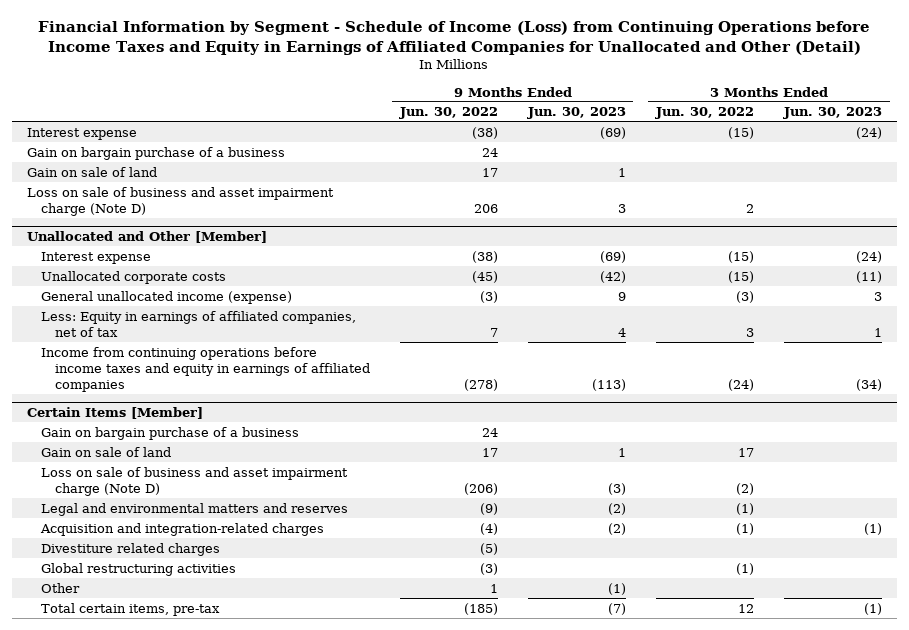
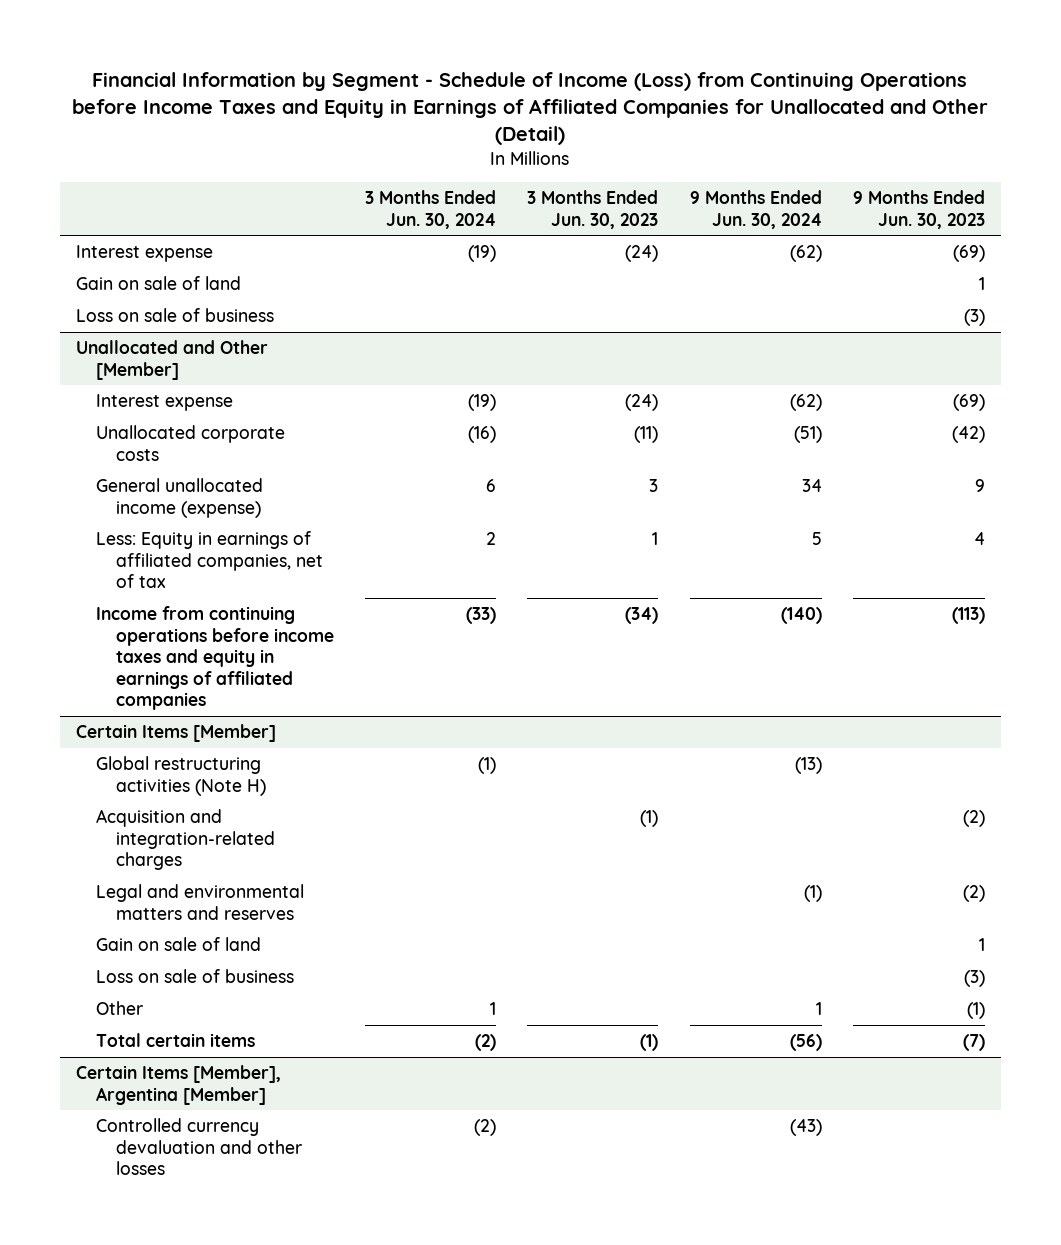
- | 9 Months Ended Jun. 30, 2022 | 9 Months Ended Jun. 30, 2023 | 3 Months Ended Jun. 30, 2022 | 3 Months Ended Jun. 30, 2023
+ | 3 Months Ended Jun. 30, 2024 | 3 Months Ended Jun. 30, 2023 | 9 Months Ended Jun. 30, 2024 | 9 Months Ended Jun. 30, 2023
- Gain on bargain purchase of a business | 24 | | |
- Loss on sale of business and asset impairment charge (Note D) | 206 | 3 | 2 |
+ Loss on sale of business | | | | (3)
@ Certain Items [Member]
- Gain on bargain purchase of a business | 24 | | |
- Loss on sale of business and asset impairment charge (Note D) | (206) | (3) | (2) |
+ Global restructuring activities (Note H) | (1) | | (13) |
- Divestiture related charges | (5) | | |
- Global restructuring activities | (3) | | (1) |
moved down: Legal and environmental matters and reserves | | | (1) | (2)
moved down: Gain on sale of land | | | | 1
+ Loss on sale of business | | | | (3)
- Total certain items, pre-tax | (185) | (7) | 12 | (1)
+ Total certain items | (2) | (1) | (56) | (7)
+ Certain Items [Member], Argentina [Member]
+ Controlled currency devaluation and other losses | (2) | | (43) |

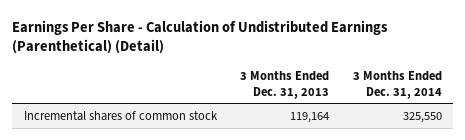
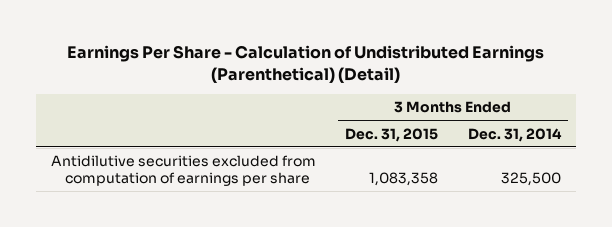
- | 3 Months Ended Dec. 31, 2013 | 3 Months Ended Dec. 31, 2014
+ | 3 Months Ended Dec. 31, 2015 | 3 Months Ended Dec. 31, 2014
- Incremental shares of common stock | 119,164 | 325,550
+ Antidilutive securities excluded from computation of earnings per share | 1,083,358 | 325,500

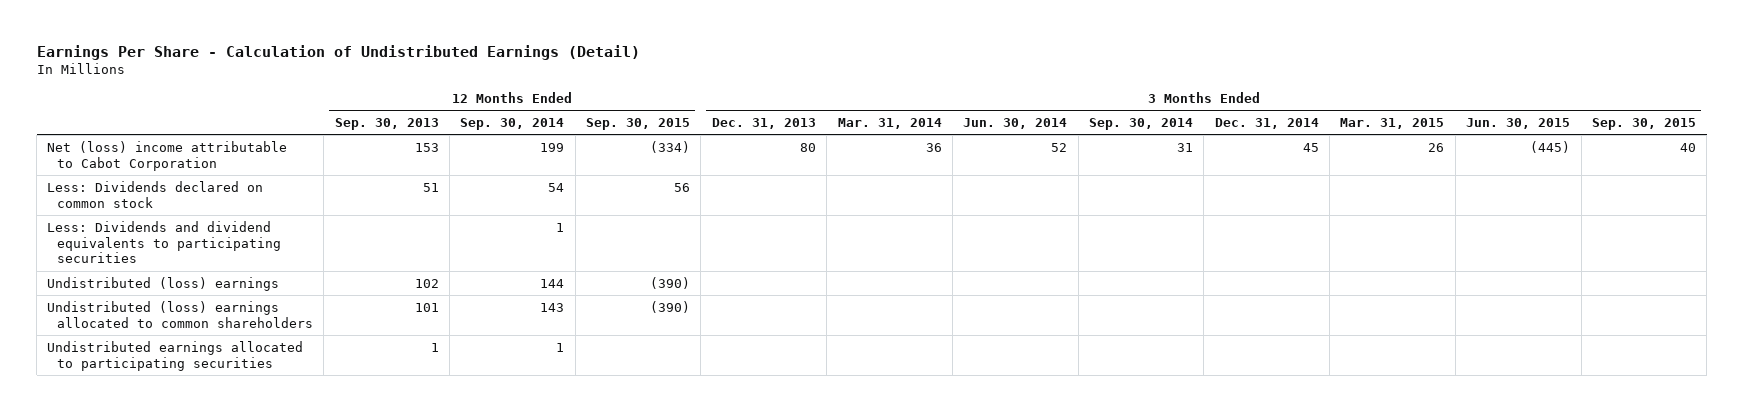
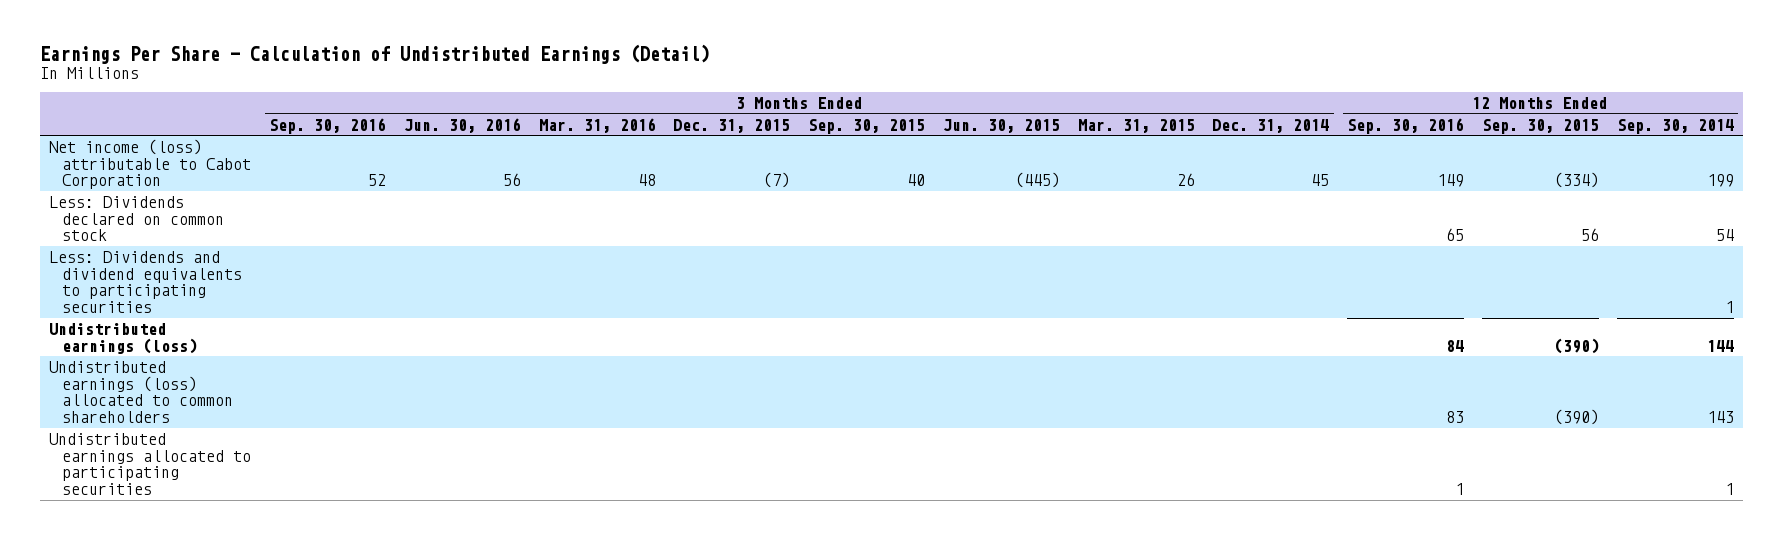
- | 12 Months Ended Sep. 30, 2013 | 12 Months Ended Sep. 30, 2014 | 12 Months Ended Sep. 30, 2015 | 3 Months Ended Dec. 31, 2013 | 3 Months Ended Mar. 31, 2014 | 3 Months Ended Jun. 30, 2014 | 3 Months Ended Sep. 30, 2014 | 3 Months Ended Dec. 31, 2014 | 3 Months Ended Mar. 31, 2015 | 3 Months Ended Jun. 30, 2015 | 3 Months Ended Sep. 30, 2015
+ | 3 Months Ended Sep. 30, 2016 | 3 Months Ended Jun. 30, 2016 | 3 Months Ended Mar. 31, 2016 | 3 Months Ended Dec. 31, 2015 | 3 Months Ended Sep. 30, 2015 | 3 Months Ended Jun. 30, 2015 | 3 Months Ended Mar. 31, 2015 | 3 Months Ended Dec. 31, 2014 | 12 Months Ended Sep. 30, 2016 | 12 Months Ended Sep. 30, 2015 | 12 Months Ended Sep. 30, 2014
- Net (loss) income attributable to Cabot Corporation | 153 | 199 | (334) | 80 | 36 | 52 | 31 | 45 | 26 | (445) | 40
+ Net income (loss) attributable to Cabot Corporation | 52 | 56 | 48 | (7) | 40 | (445) | 26 | 45 | 149 | (334) | 199
- Undistributed (loss) earnings | 102 | 144 | (390) | | | | | | | |
- Undistributed (loss) earnings allocated to common shareholders | 101 | 143 | (390) | | | | | | | |
+ Undistributed earnings (loss) | | | | | | | | | 84 | (390) | 144
+ Undistributed earnings (loss) allocated to common shareholders | | | | | | | | | 83 | (390) | 143

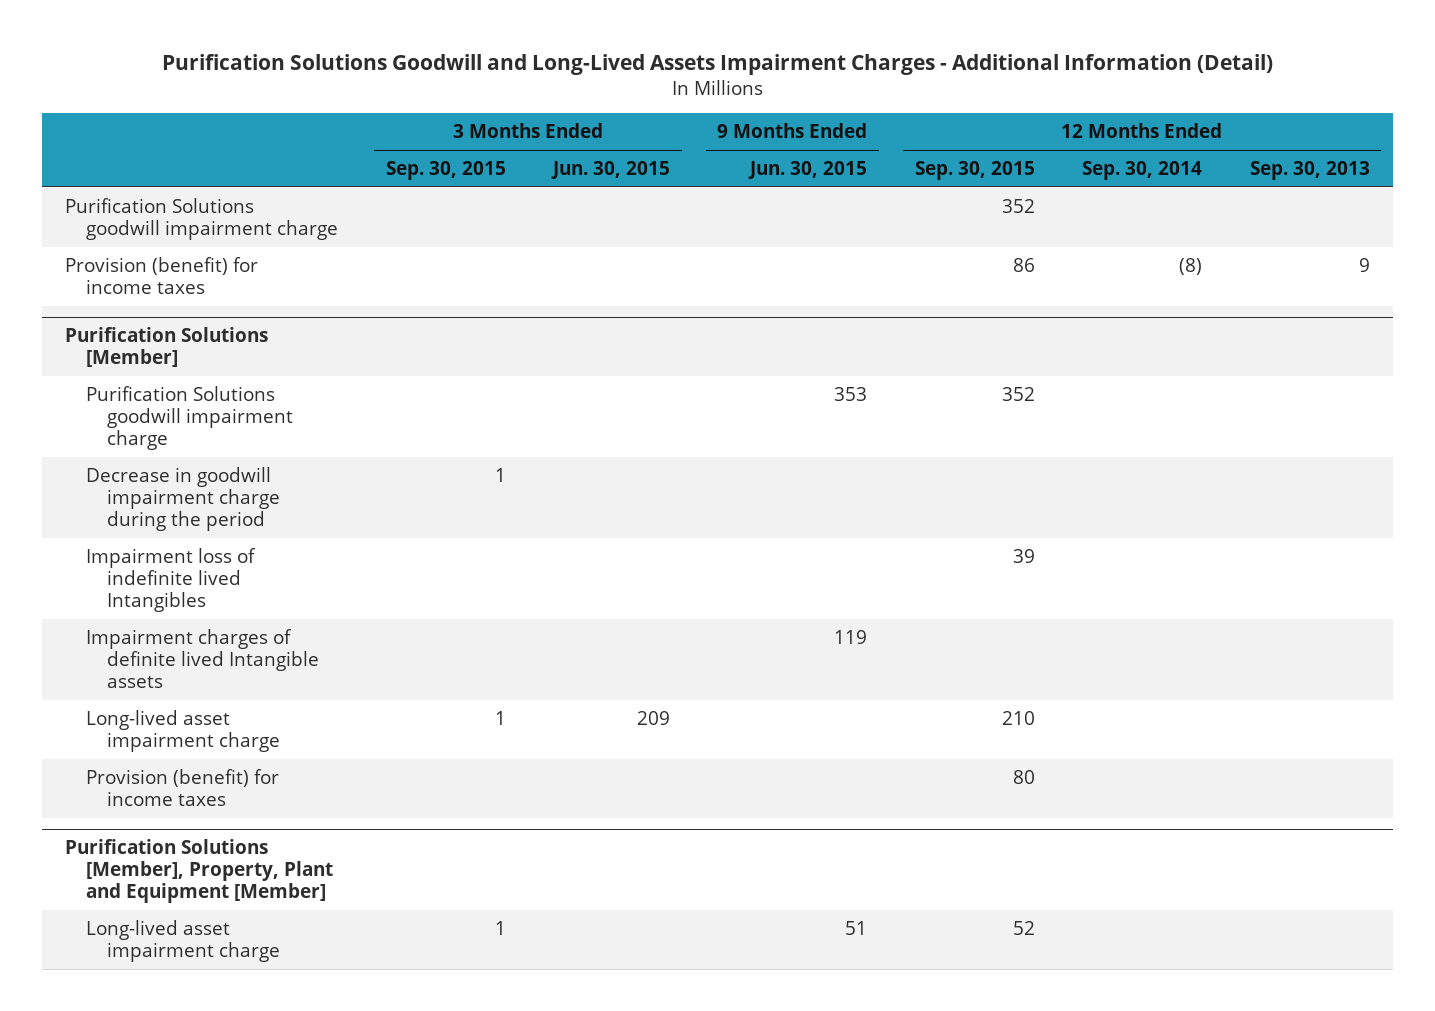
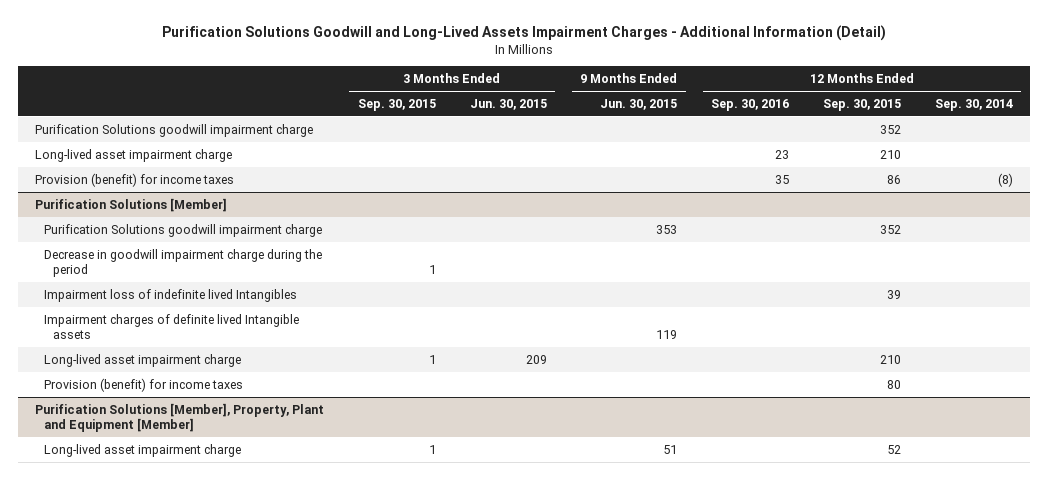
- | 3 Months Ended Sep. 30, 2015 | 3 Months Ended Jun. 30, 2015 | 9 Months Ended Jun. 30, 2015 | 12 Months Ended Sep. 30, 2015 | 12 Months Ended Sep. 30, 2014 | 12 Months Ended Sep. 30, 2013
+ | 3 Months Ended Sep. 30, 2015 | 3 Months Ended Jun. 30, 2015 | 9 Months Ended Jun. 30, 2015 | 12 Months Ended Sep. 30, 2016 | 12 Months Ended Sep. 30, 2015 | 12 Months Ended Sep. 30, 2014
+ Long-lived asset impairment charge | | | | 23 | 210 |

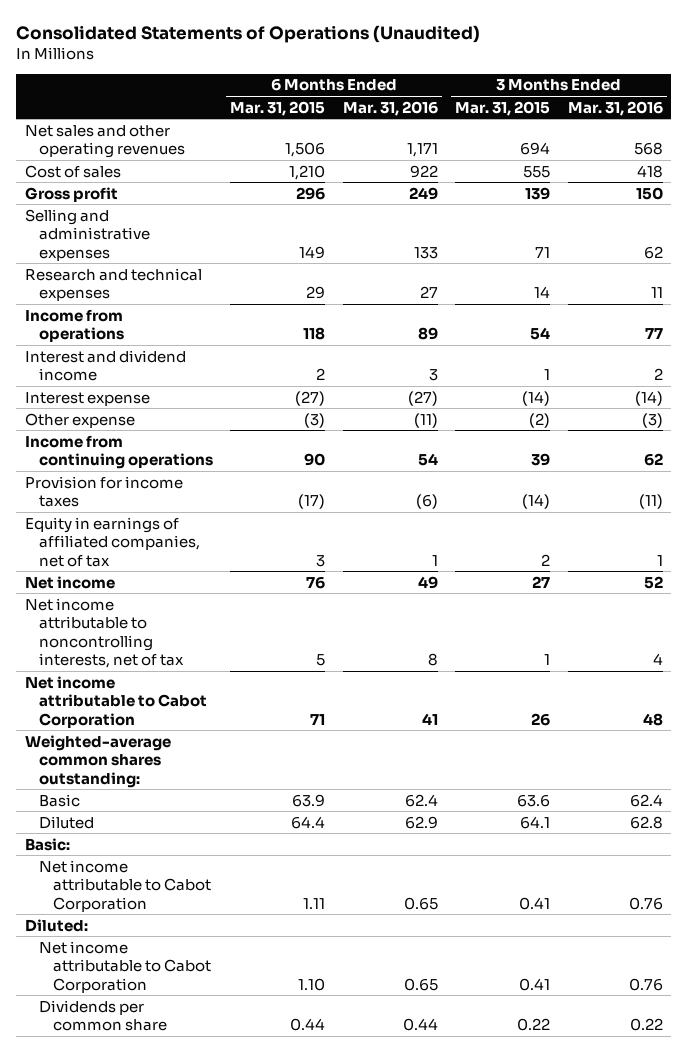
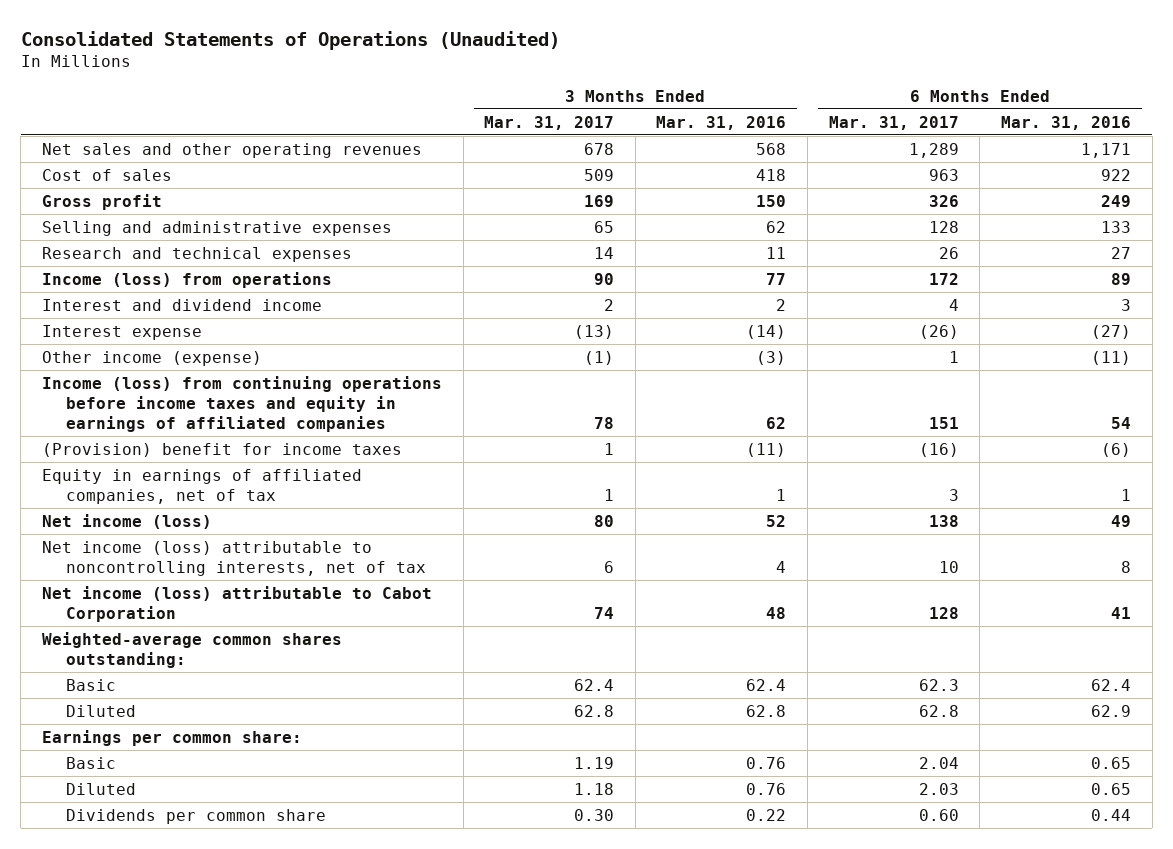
- | 6 Months Ended Mar. 31, 2015 | 6 Months Ended Mar. 31, 2016 | 3 Months Ended Mar. 31, 2015 | 3 Months Ended Mar. 31, 2016
+ | 3 Months Ended Mar. 31, 2017 | 3 Months Ended Mar. 31, 2016 | 6 Months Ended Mar. 31, 2017 | 6 Months Ended Mar. 31, 2016
- Income from operations | 118 | 89 | 54 | 77
+ Income (loss) from operations | 90 | 77 | 172 | 89
- Other expense | (3) | (11) | (2) | (3)
- Income from continuing operations | 90 | 54 | 39 | 62
- Provision for income taxes | (17) | (6) | (14) | (11)
+ Other income (expense) | (1) | (3) | 1 | (11)
+ Income (loss) from continuing operations before income taxes and equity in earnings of affiliated companies | 78 | 62 | 151 | 54
+ (Provision) benefit for income taxes | 1 | (11) | (16) | (6)
- Net income | 76 | 49 | 27 | 52
- Net income attributable to noncontrolling interests, net of tax | 5 | 8 | 1 | 4
- Net income attributable to Cabot Corporation | 71 | 41 | 26 | 48
+ Net income (loss) | 80 | 52 | 138 | 49
+ Net income (loss) attributable to noncontrolling interests, net of tax | 6 | 4 | 10 | 8
+ Net income (loss) attributable to Cabot Corporation | 74 | 48 | 128 | 41
- Basic:
- Net income attributable to Cabot Corporation | 1.11 | 0.65 | 0.41 | 0.76
- Diluted:
- Net income attributable to Cabot Corporation | 1.10 | 0.65 | 0.41 | 0.76
+ Earnings per common share:
+ Basic | 1.19 | 0.76 | 2.04 | 0.65
+ Diluted | 1.18 | 0.76 | 2.03 | 0.65

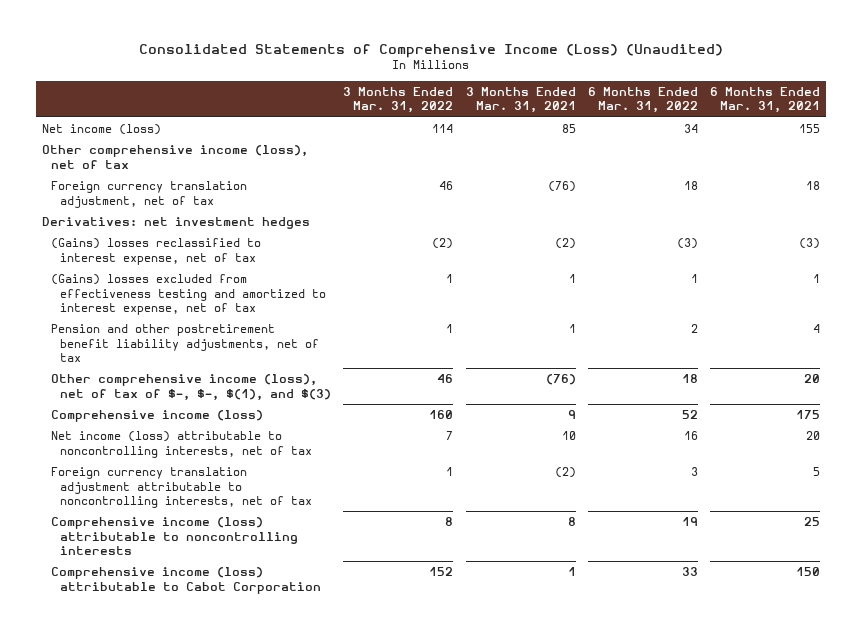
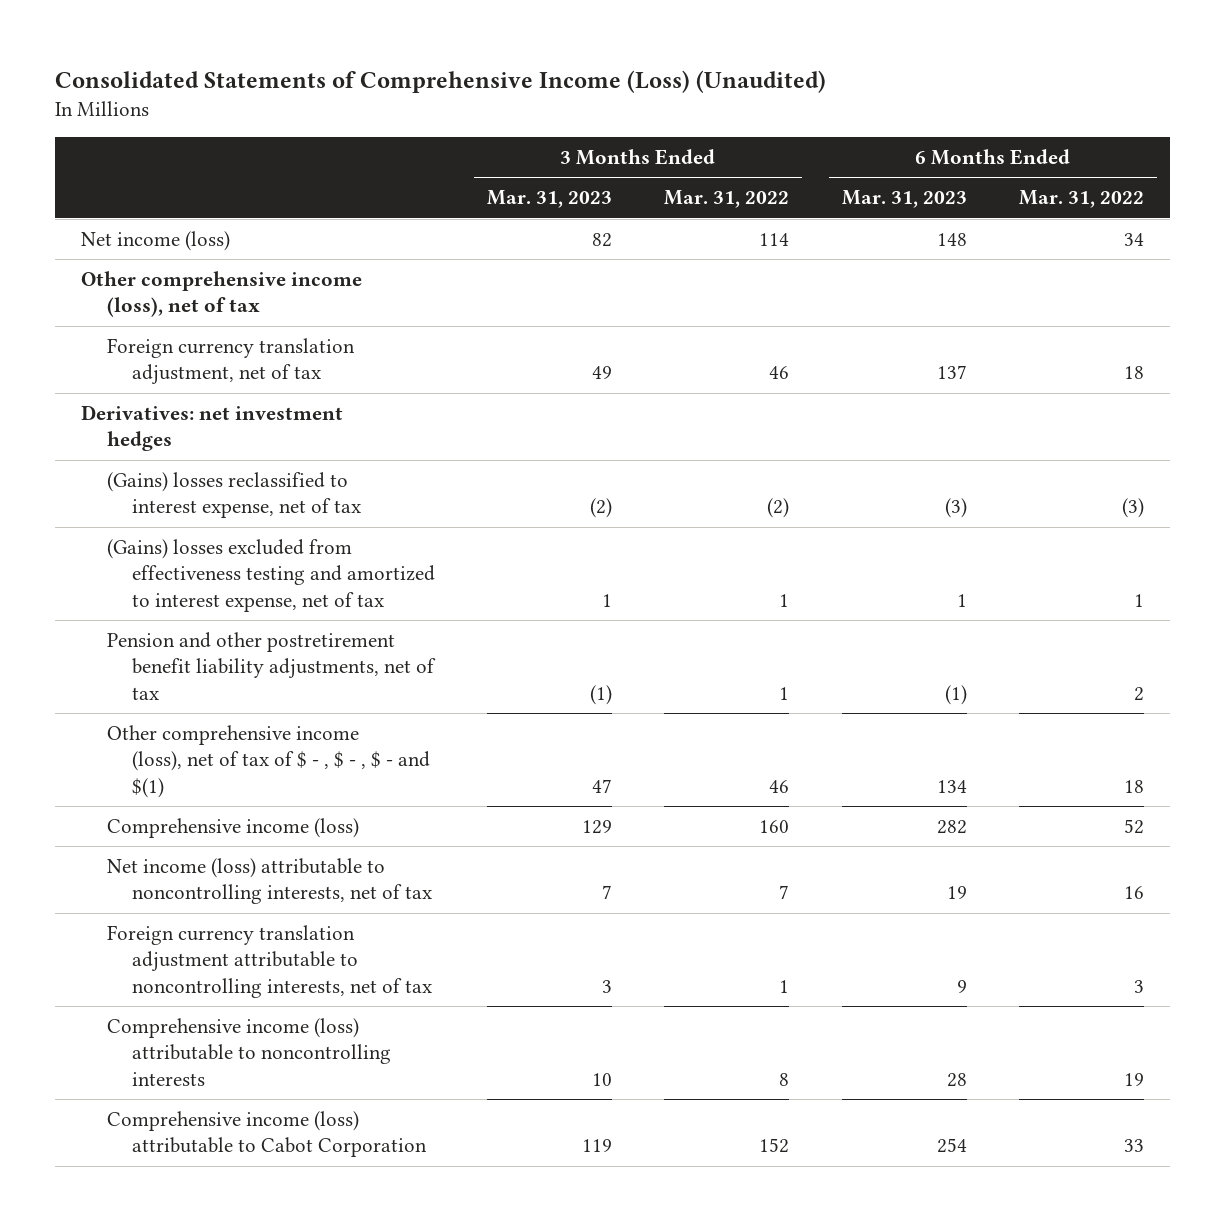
- | 3 Months Ended Mar. 31, 2022 | 3 Months Ended Mar. 31, 2021 | 6 Months Ended Mar. 31, 2022 | 6 Months Ended Mar. 31, 2021
+ | 3 Months Ended Mar. 31, 2023 | 3 Months Ended Mar. 31, 2022 | 6 Months Ended Mar. 31, 2023 | 6 Months Ended Mar. 31, 2022
- Other comprehensive income (loss), net of tax of $-, $-, $(1), and $(3) | 46 | (76) | 18 | 20
+ Other comprehensive income (loss), net of tax of $ - , $ - , $ - and $(1) | 47 | 46 | 134 | 18

